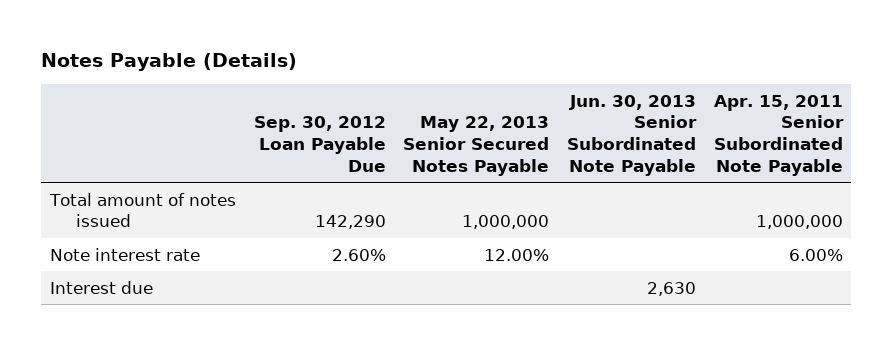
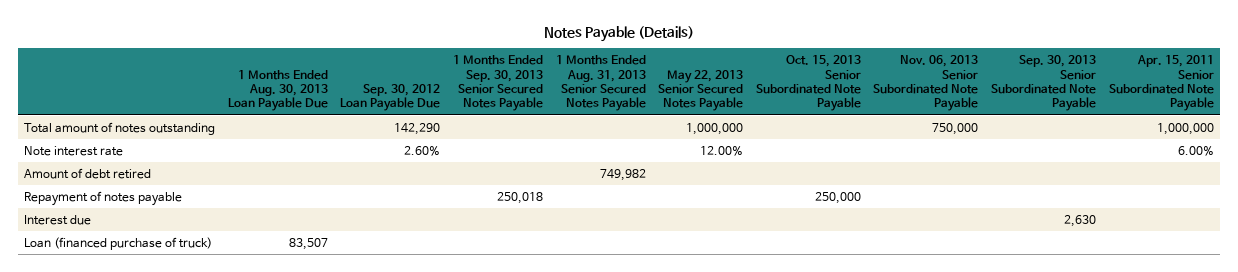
- | Sep. 30, 2012 Loan Payable Due | May 22, 2013 Senior Secured Notes Payable | Jun. 30, 2013 Senior Subordinated Note Payable | Apr. 15, 2011 Senior Subordinated Note Payable
+ | 1 Months Ended Aug. 30, 2013 Loan Payable Due | Sep. 30, 2012 Loan Payable Due | 1 Months Ended Sep. 30, 2013 Senior Secured Notes Payable | 1 Months Ended Aug. 31, 2013 Senior Secured Notes Payable | May 22, 2013 Senior Secured Notes Payable | Oct. 15, 2013 Senior Subordinated Note Payable | Nov. 06, 2013 Senior Subordinated Note Payable | Sep. 30, 2013 Senior Subordinated Note Payable | Apr. 15, 2011 Senior Subordinated Note Payable
- Total amount of notes issued | 142,290 | 1,000,000 | | 1,000,000
+ Total amount of notes outstanding | | 142,290 | | | 1,000,000 | | 750,000 | | 1,000,000
+ Amount of debt retired | | | | 749,982 | | | | |
+ Repayment of notes payable | | | 250,018 | | | 250,000 | | |
+ Loan (financed purchase of truck) | 83,507 | | | | | | | |

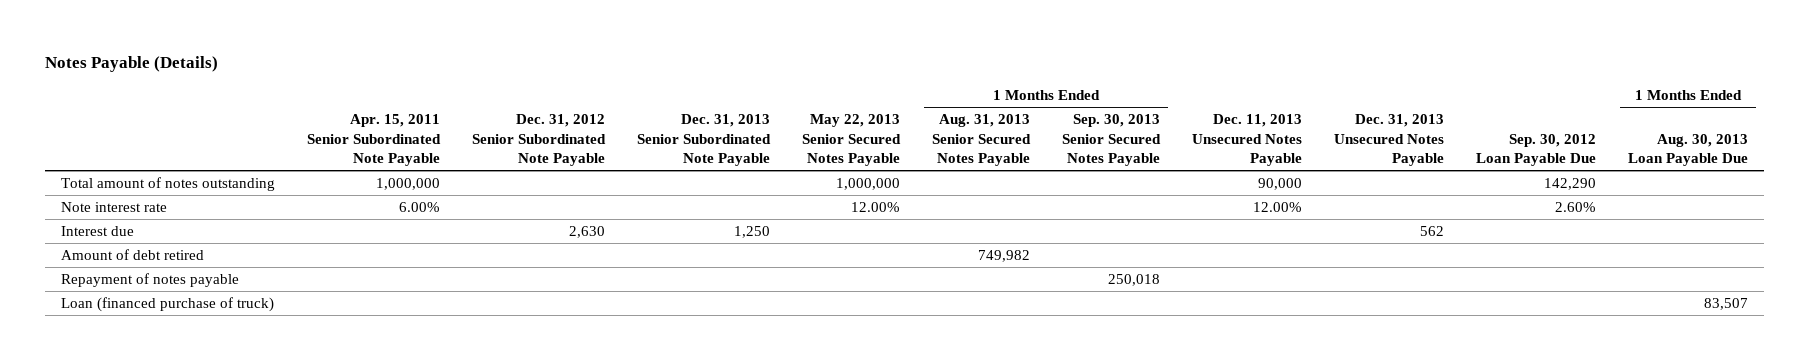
- | 1 Months Ended Aug. 30, 2013 Loan Payable Due | Sep. 30, 2012 Loan Payable Due | 1 Months Ended Sep. 30, 2013 Senior Secured Notes Payable | 1 Months Ended Aug. 31, 2013 Senior Secured Notes Payable | May 22, 2013 Senior Secured Notes Payable | Oct. 15, 2013 Senior Subordinated Note Payable | Nov. 06, 2013 Senior Subordinated Note Payable | Sep. 30, 2013 Senior Subordinated Note Payable | Apr. 15, 2011 Senior Subordinated Note Payable
+ | Apr. 15, 2011 Senior Subordinated Note Payable | Dec. 31, 2012 Senior Subordinated Note Payable | Dec. 31, 2013 Senior Subordinated Note Payable | May 22, 2013 Senior Secured Notes Payable | 1 Months Ended Aug. 31, 2013 Senior Secured Notes Payable | 1 Months Ended Sep. 30, 2013 Senior Secured Notes Payable | Dec. 11, 2013 Unsecured Notes Payable | Dec. 31, 2013 Unsecured Notes Payable | Sep. 30, 2012 Loan Payable Due | 1 Months Ended Aug. 30, 2013 Loan Payable Due
moved up: Interest due | | 2,630 | 1,250 | | | | | 562 | |

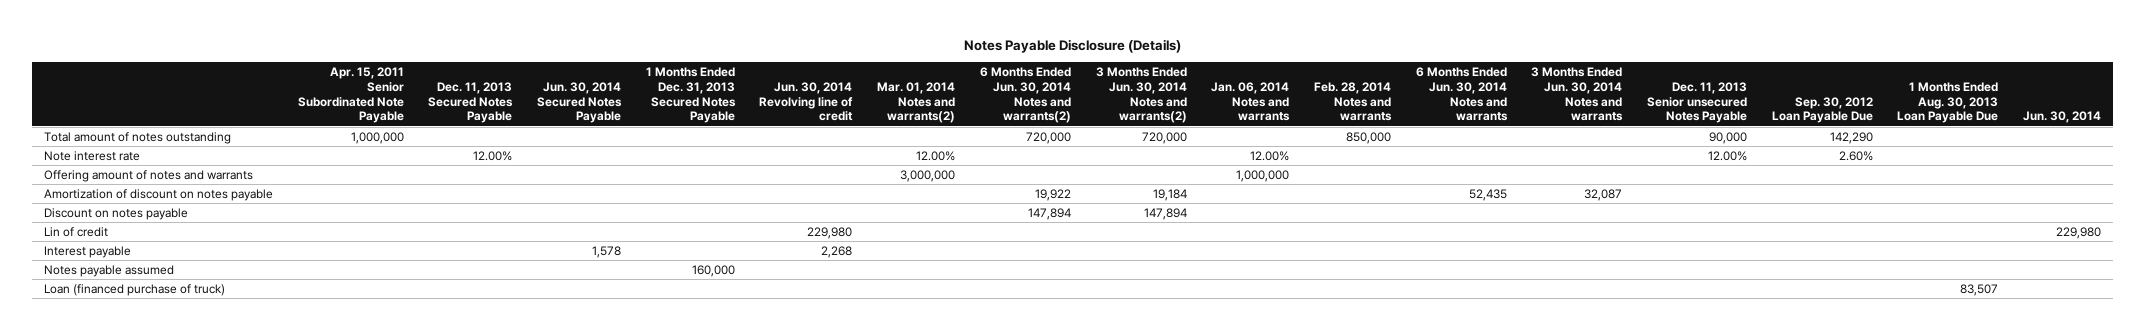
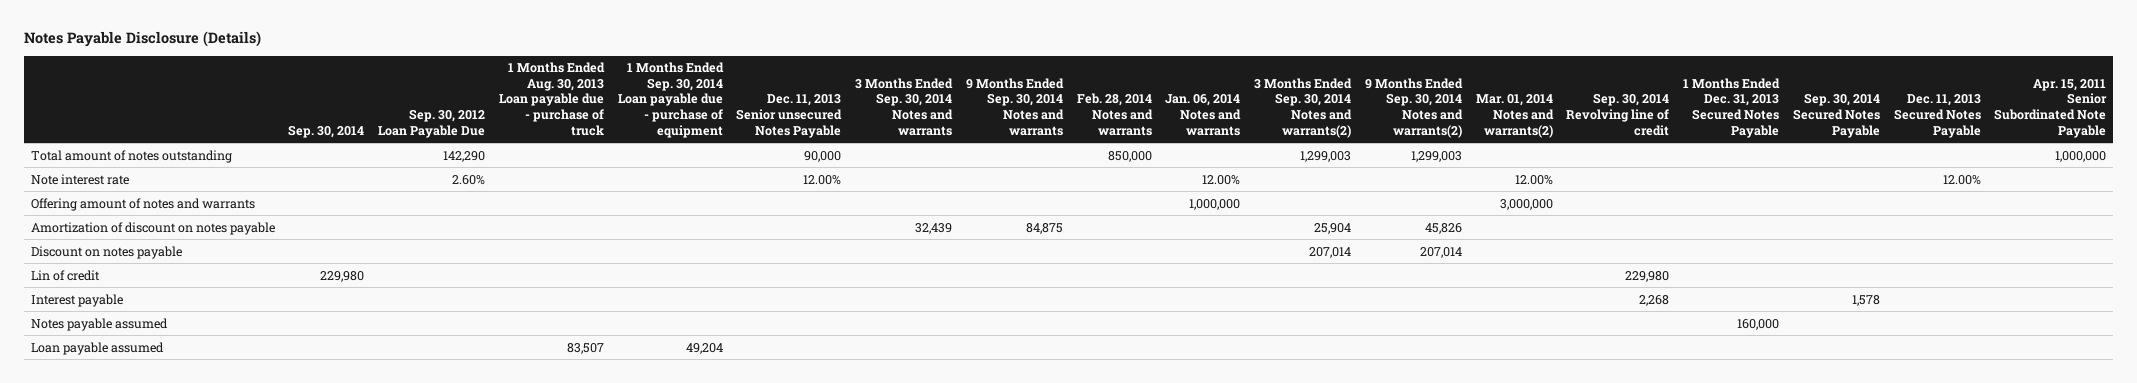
- | Apr. 15, 2011 Senior Subordinated Note Payable | Dec. 11, 2013 Secured Notes Payable | Jun. 30, 2014 Secured Notes Payable | 1 Months Ended Dec. 31, 2013 Secured Notes Payable | Jun. 30, 2014 Revolving line of credit | Mar. 01, 2014 Notes and warrants(2) | 6 Months Ended Jun. 30, 2014 Notes and warrants(2) | 3 Months Ended Jun. 30, 2014 Notes and warrants(2) | Jan. 06, 2014 Notes and warrants | Feb. 28, 2014 Notes and warrants | 6 Months Ended Jun. 30, 2014 Notes and warrants | 3 Months Ended Jun. 30, 2014 Notes and warrants | Dec. 11, 2013 Senior unsecured Notes Payable | Sep. 30, 2012 Loan Payable Due | 1 Months Ended Aug. 30, 2013 Loan Payable Due | Jun. 30, 2014
+ | Sep. 30, 2014 | Sep. 30, 2012 Loan Payable Due | 1 Months Ended Aug. 30, 2013 Loan payable due - purchase of truck | 1 Months Ended Sep. 30, 2014 Loan payable due - purchase of equipment | Dec. 11, 2013 Senior unsecured Notes Payable | 3 Months Ended Sep. 30, 2014 Notes and warrants | 9 Months Ended Sep. 30, 2014 Notes and warrants | Feb. 28, 2014 Notes and warrants | Jan. 06, 2014 Notes and warrants | 3 Months Ended Sep. 30, 2014 Notes and warrants(2) | 9 Months Ended Sep. 30, 2014 Notes and warrants(2) | Mar. 01, 2014 Notes and warrants(2) | Sep. 30, 2014 Revolving line of credit | 1 Months Ended Dec. 31, 2013 Secured Notes Payable | Sep. 30, 2014 Secured Notes Payable | Dec. 11, 2013 Secured Notes Payable | Apr. 15, 2011 Senior Subordinated Note Payable
- Loan (financed purchase of truck) | | | | | | | | | | | | | | | 83,507 |
+ Loan payable assumed | | | 83,507 | 49,204 | | | | | | | | | | | | |

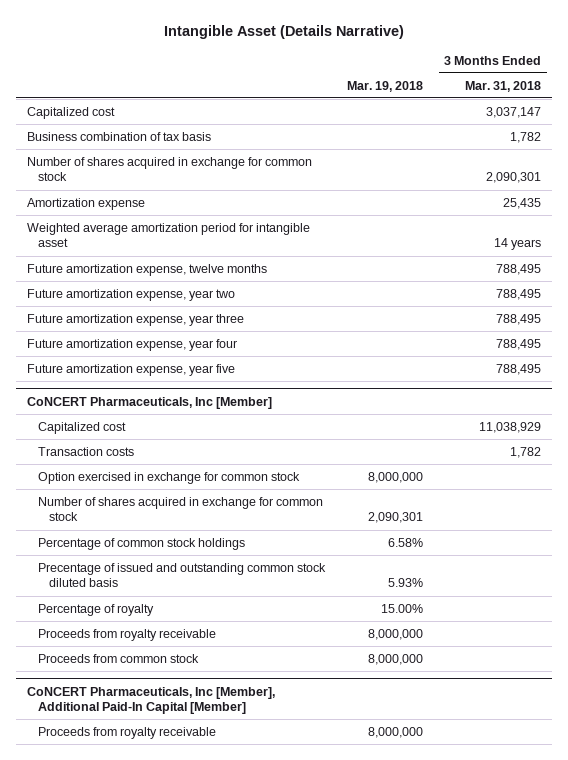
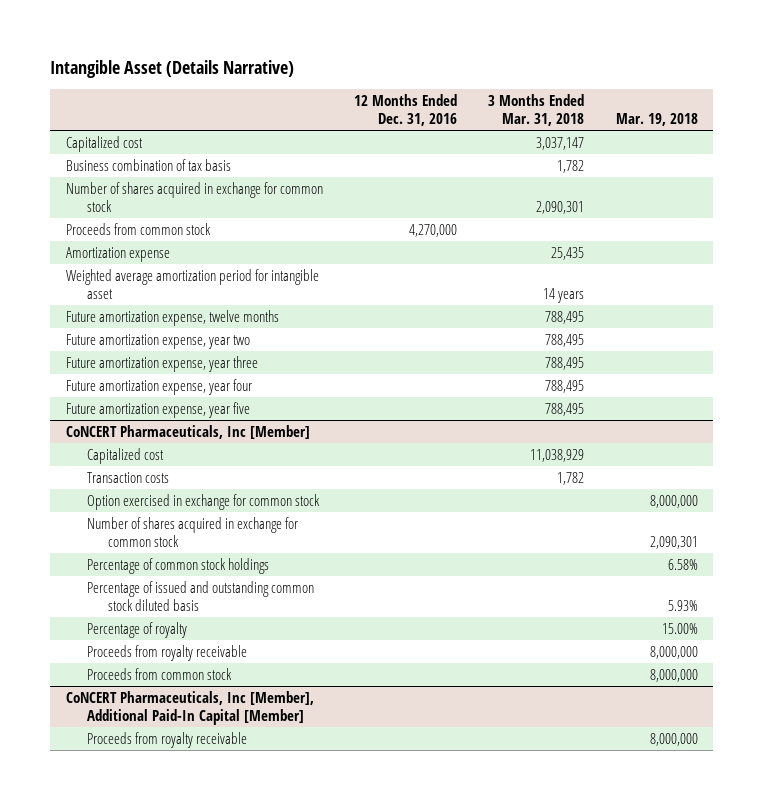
- | Mar. 19, 2018 | 3 Months Ended Mar. 31, 2018
+ | 12 Months Ended Dec. 31, 2016 | 3 Months Ended Mar. 31, 2018 | Mar. 19, 2018
+ Proceeds from common stock | 4,270,000 | |
@ CoNCERT Pharmaceuticals, Inc [Member]
- Precentage of issued and outstanding common stock diluted basis | 5.93% |
+ Percentage of issued and outstanding common stock diluted basis | | | 5.93%

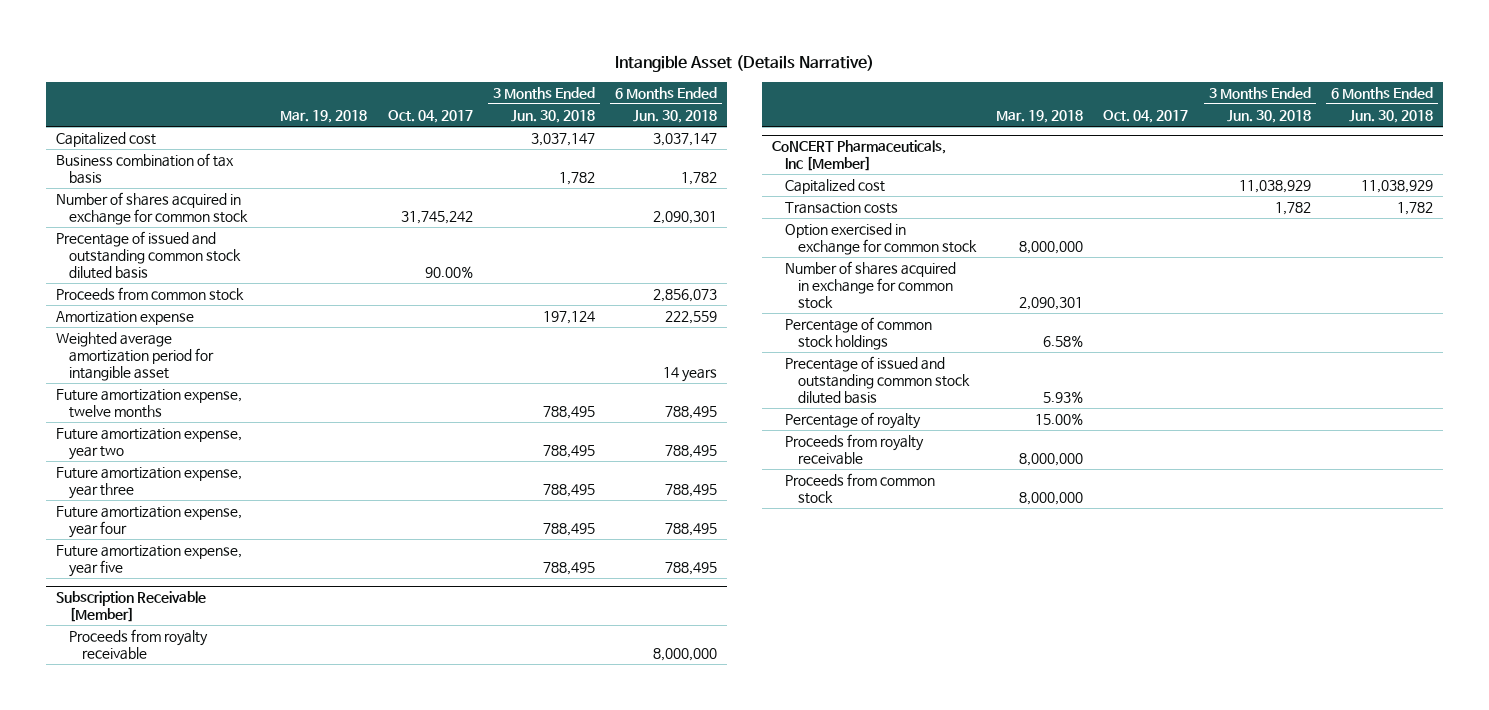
- | 12 Months Ended Dec. 31, 2016 | 3 Months Ended Mar. 31, 2018 | Mar. 19, 2018
+ | Mar. 19, 2018 | Oct. 04, 2017 | 3 Months Ended Jun. 30, 2018 | 6 Months Ended Jun. 30, 2018
+ Precentage of issued and outstanding common stock diluted basis | | 90.00% | |
+ Subscription Receivable [Member]
+ Proceeds from royalty receivable | | | | 8,000,000
@ CoNCERT Pharmaceuticals, Inc [Member]
- Percentage of issued and outstanding common stock diluted basis | | | 5.93%
+ Precentage of issued and outstanding common stock diluted basis | 5.93% | | |
- CoNCERT Pharmaceuticals, Inc [Member], Additional Paid-In Capital [Member]
- Proceeds from royalty receivable | | | 8,000,000

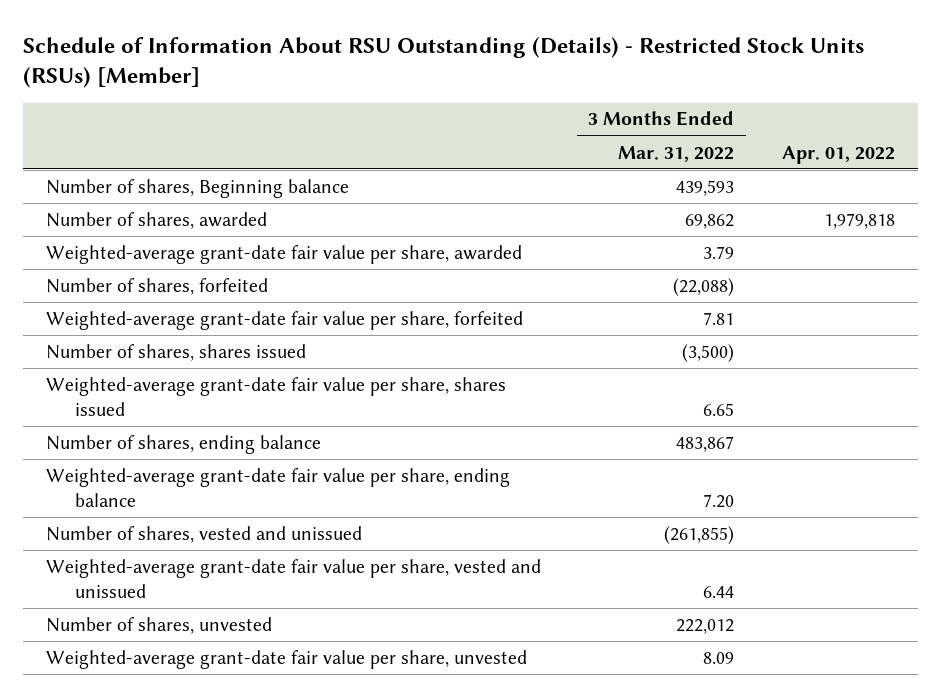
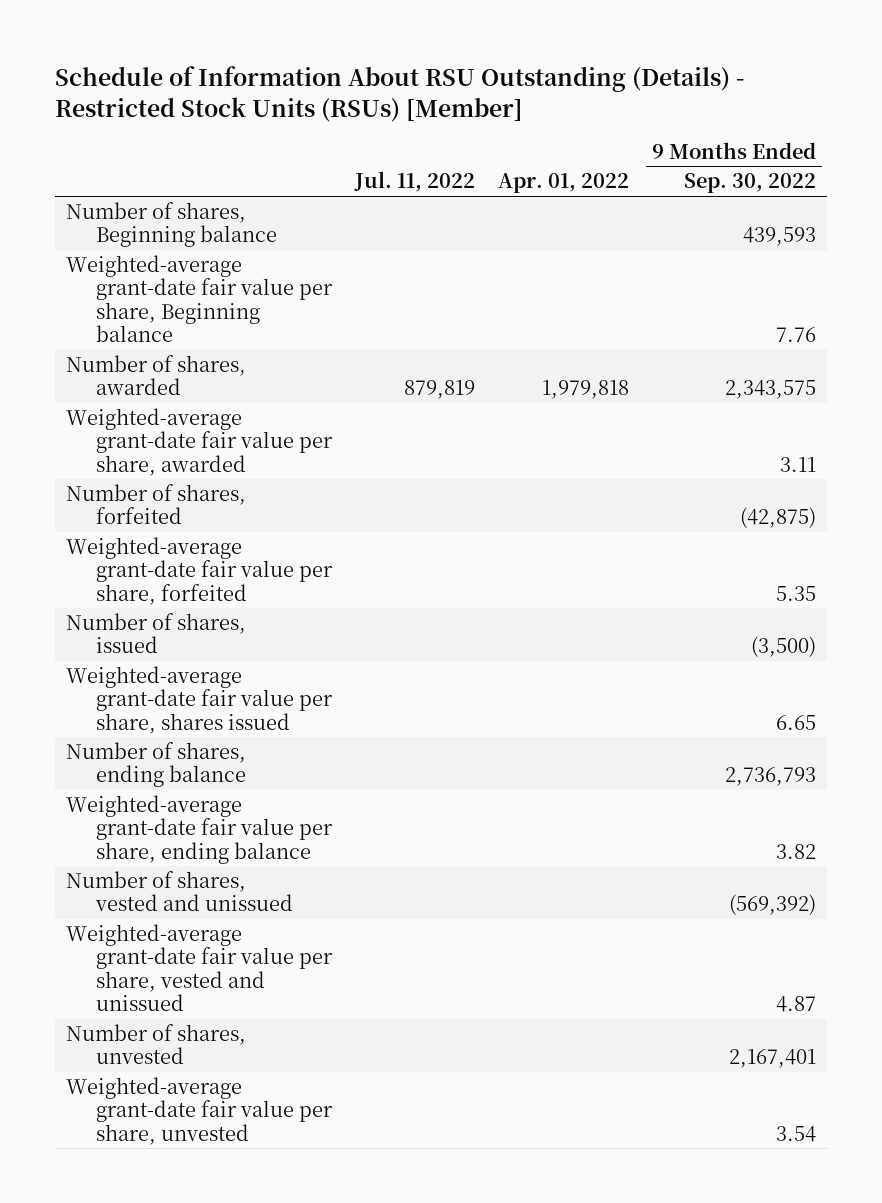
- | 3 Months Ended Mar. 31, 2022 | Apr. 01, 2022
+ | Jul. 11, 2022 | Apr. 01, 2022 | 9 Months Ended Sep. 30, 2022
+ Weighted-average grant-date fair value per share, Beginning balance | | | 7.76
- Number of shares, shares issued | (3,500) |
+ Number of shares, issued | | | (3,500)

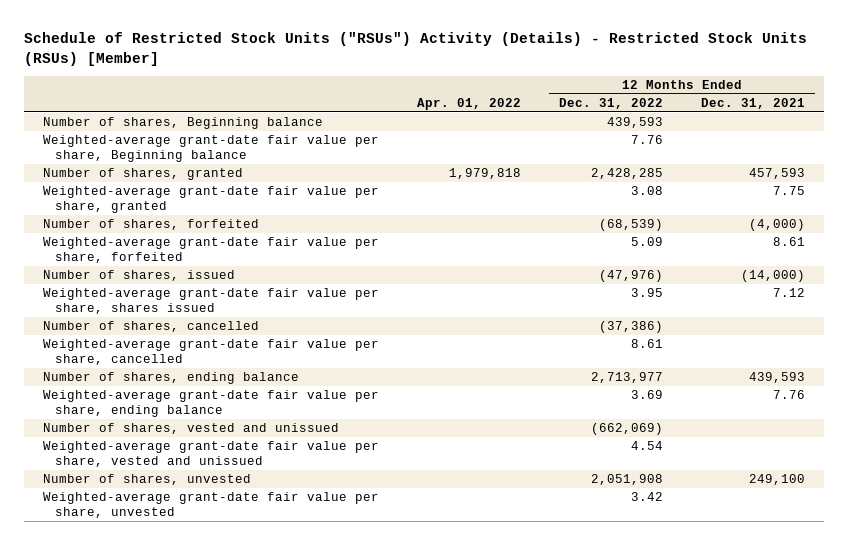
- Schedule of Information About RSU Outstanding (Details) - Restricted Stock Units (RSUs) [Member]
+ Schedule of Restricted Stock Units ("RSUs") Activity (Details) - Restricted Stock Units (RSUs) [Member]
- | Jul. 11, 2022 | Apr. 01, 2022 | 9 Months Ended Sep. 30, 2022
+ | Apr. 01, 2022 | 12 Months Ended Dec. 31, 2022 | 12 Months Ended Dec. 31, 2021
- Number of shares, awarded | 879,819 | 1,979,818 | 2,343,575
- Weighted-average grant-date fair value per share, awarded | | | 3.11
+ Number of shares, granted | 1,979,818 | 2,428,285 | 457,593
+ Weighted-average grant-date fair value per share, granted | | 3.08 | 7.75
+ Number of shares, cancelled | | (37,386) |
+ Weighted-average grant-date fair value per share, cancelled | | 8.61 |

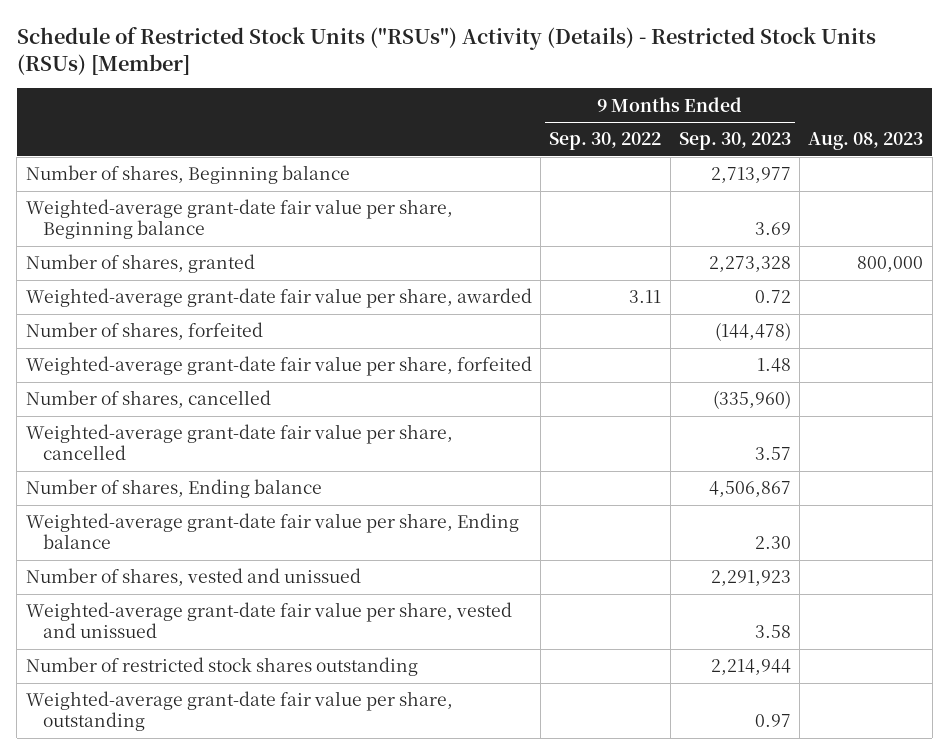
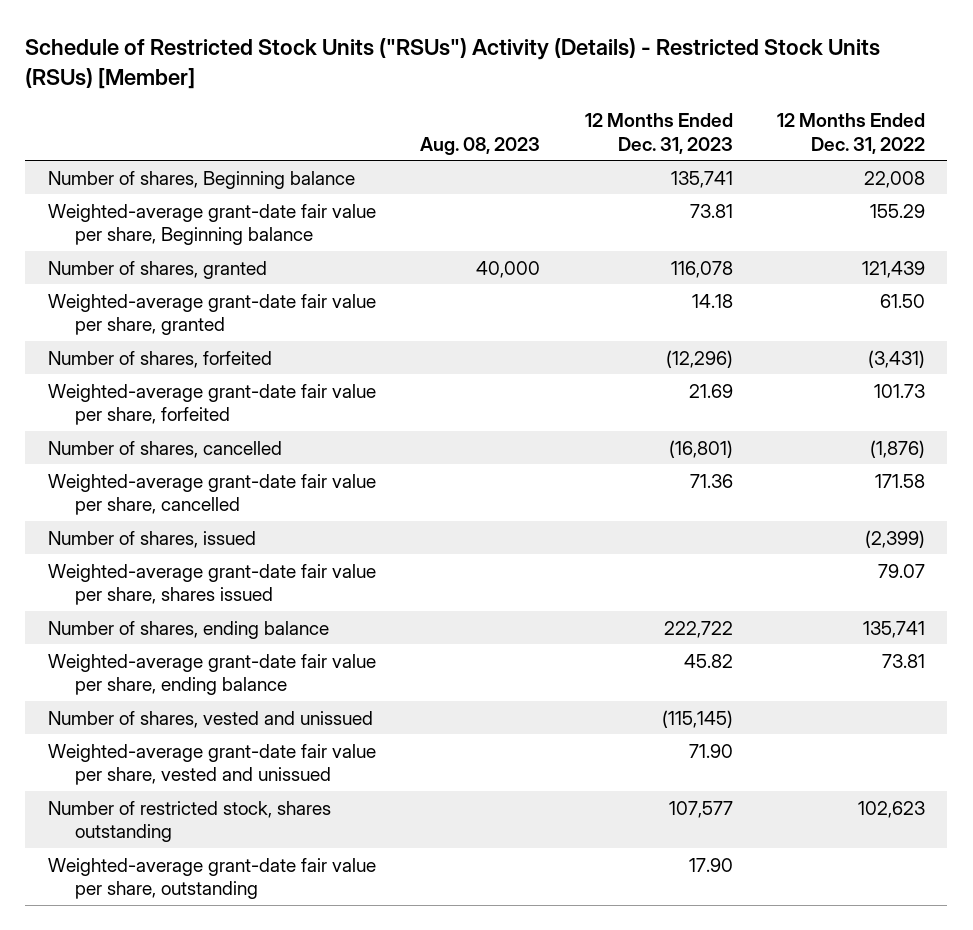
- | 9 Months Ended Sep. 30, 2022 | 9 Months Ended Sep. 30, 2023 | Aug. 08, 2023
+ | Aug. 08, 2023 | 12 Months Ended Dec. 31, 2023 | 12 Months Ended Dec. 31, 2022
- Number of shares, granted | | 2,273,328 | 800,000
- Weighted-average grant-date fair value per share, awarded | 3.11 | 0.72 |
+ Number of shares, granted | 40,000 | 116,078 | 121,439
+ Weighted-average grant-date fair value per share, granted | | 14.18 | 61.50
- Number of shares, Ending balance | | 4,506,867 |
- Weighted-average grant-date fair value per share, Ending balance | | 2.30 |
+ Number of shares, issued | | | (2,399)
+ Weighted-average grant-date fair value per share, shares issued | | | 79.07
+ Number of shares, ending balance | | 222,722 | 135,741
+ Weighted-average grant-date fair value per share, ending balance | | 45.82 | 73.81
- Number of restricted stock shares outstanding | | 2,214,944 |
+ Number of restricted stock, shares outstanding | | 107,577 | 102,623

